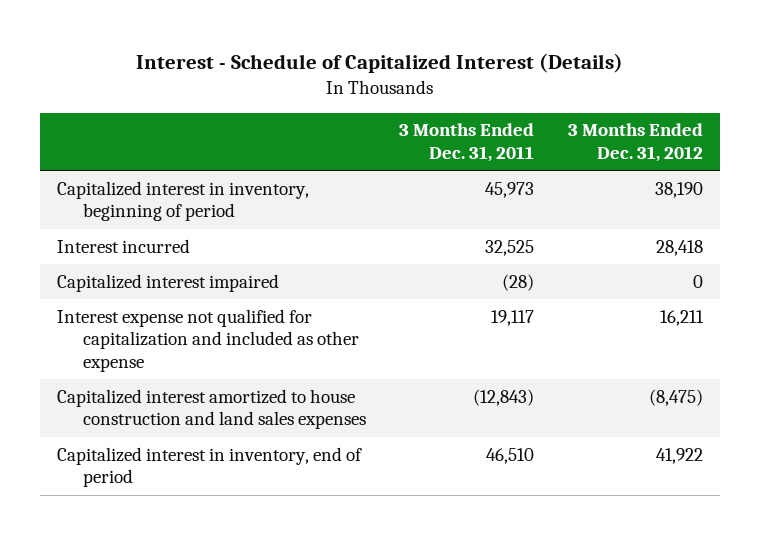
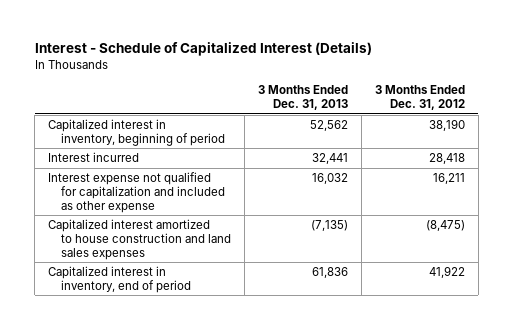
- | 3 Months Ended Dec. 31, 2011 | 3 Months Ended Dec. 31, 2012
+ | 3 Months Ended Dec. 31, 2013 | 3 Months Ended Dec. 31, 2012
- Capitalized interest impaired | (28) | 0

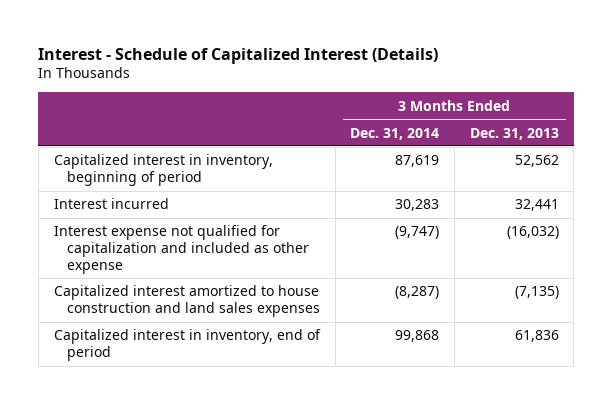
- | 3 Months Ended Dec. 31, 2013 | 3 Months Ended Dec. 31, 2012
+ | 3 Months Ended Dec. 31, 2014 | 3 Months Ended Dec. 31, 2013
- Interest expense not qualified for capitalization and included as other expense | 16,032 | 16,211
+ Interest expense not qualified for capitalization and included as other expense | (9,747) | (16,032)

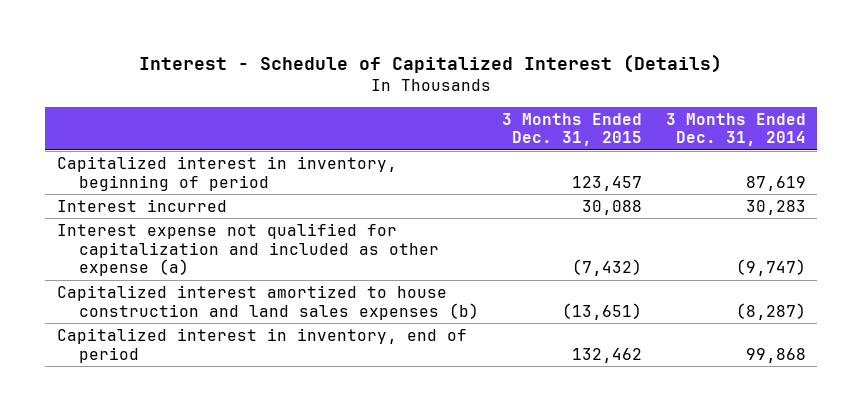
- | 3 Months Ended Dec. 31, 2014 | 3 Months Ended Dec. 31, 2013
+ | 3 Months Ended Dec. 31, 2015 | 3 Months Ended Dec. 31, 2014
- Interest expense not qualified for capitalization and included as other expense | (9,747) | (16,032)
- Capitalized interest amortized to house construction and land sales expenses | (8,287) | (7,135)
+ Interest expense not qualified for capitalization and included as other expense (a) | (7,432) | (9,747)
+ Capitalized interest amortized to house construction and land sales expenses (b) | (13,651) | (8,287)

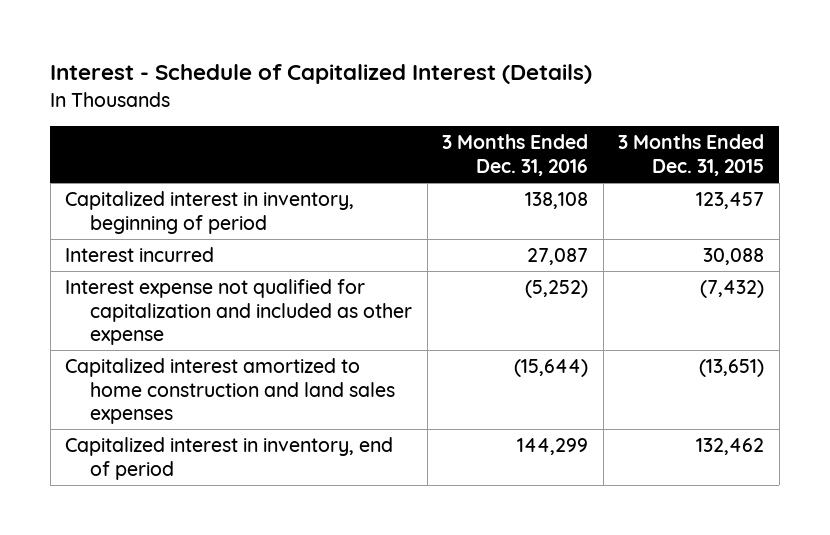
- | 3 Months Ended Dec. 31, 2015 | 3 Months Ended Dec. 31, 2014
+ | 3 Months Ended Dec. 31, 2016 | 3 Months Ended Dec. 31, 2015
- Interest expense not qualified for capitalization and included as other expense (a) | (7,432) | (9,747)
- Capitalized interest amortized to house construction and land sales expenses (b) | (13,651) | (8,287)
+ Interest expense not qualified for capitalization and included as other expense | (5,252) | (7,432)
+ Capitalized interest amortized to home construction and land sales expenses | (15,644) | (13,651)

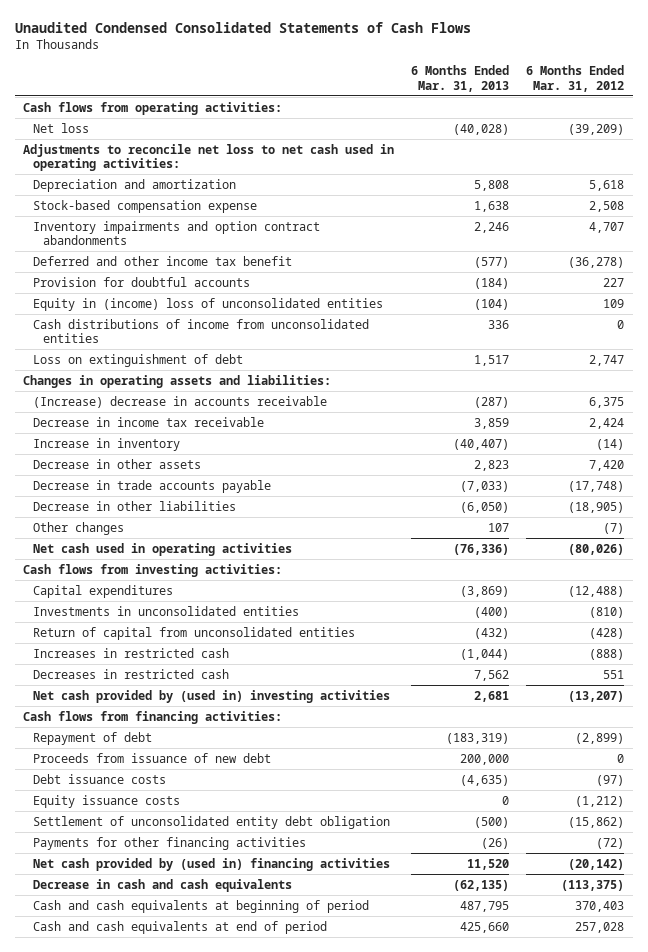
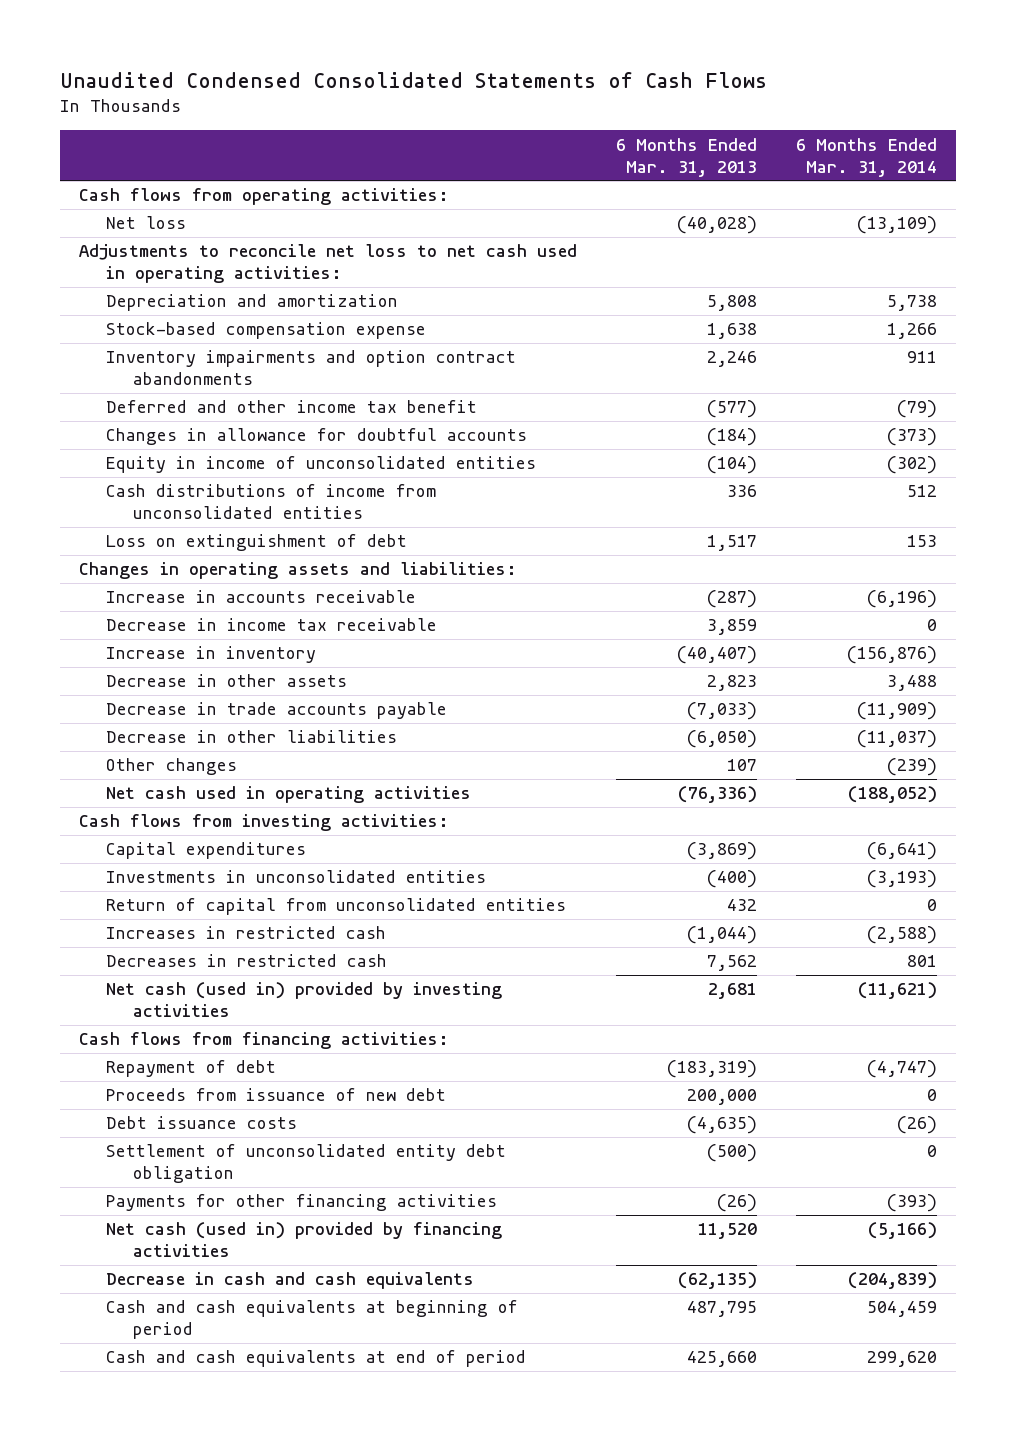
- | 6 Months Ended Mar. 31, 2013 | 6 Months Ended Mar. 31, 2012
+ | 6 Months Ended Mar. 31, 2013 | 6 Months Ended Mar. 31, 2014
- Provision for doubtful accounts | (184) | 227
- Equity in (income) loss of unconsolidated entities | (104) | 109
+ Changes in allowance for doubtful accounts | (184) | (373)
+ Equity in income of unconsolidated entities | (104) | (302)
- (Increase) decrease in accounts receivable | (287) | 6,375
+ Increase in accounts receivable | (287) | (6,196)
- Return of capital from unconsolidated entities | (432) | (428)
+ Return of capital from unconsolidated entities | 432 | 0
- Net cash provided by (used in) investing activities | 2,681 | (13,207)
+ Net cash (used in) provided by investing activities | 2,681 | (11,621)
- Equity issuance costs | 0 | (1,212)
- Net cash provided by (used in) financing activities | 11,520 | (20,142)
+ Net cash (used in) provided by financing activities | 11,520 | (5,166)

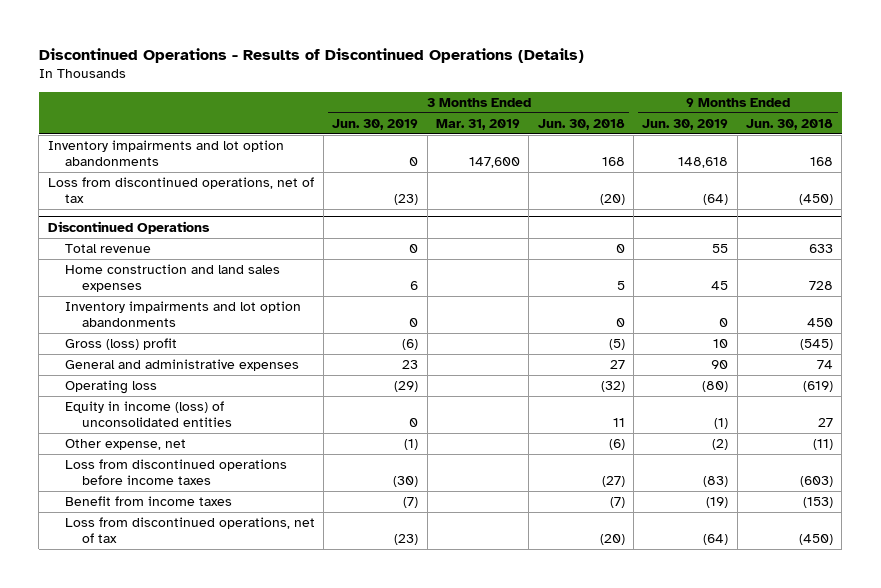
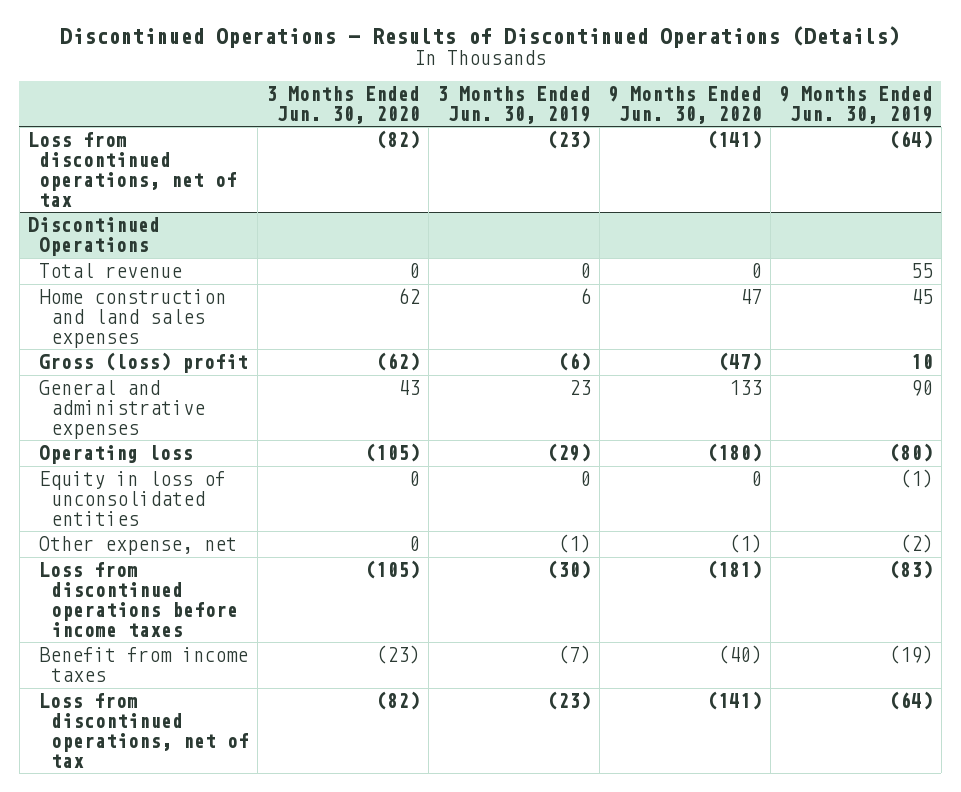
- | 3 Months Ended Jun. 30, 2019 | 3 Months Ended Mar. 31, 2019 | 3 Months Ended Jun. 30, 2018 | 9 Months Ended Jun. 30, 2019 | 9 Months Ended Jun. 30, 2018
+ | 3 Months Ended Jun. 30, 2020 | 3 Months Ended Jun. 30, 2019 | 9 Months Ended Jun. 30, 2020 | 9 Months Ended Jun. 30, 2019
- Inventory impairments and lot option abandonments | 0 | 147,600 | 168 | 148,618 | 168
@ Discontinued Operations
- Inventory impairments and lot option abandonments | 0 | | 0 | 0 | 450
- Equity in income (loss) of unconsolidated entities | 0 | | 11 | (1) | 27
+ Equity in loss of unconsolidated entities | 0 | 0 | 0 | (1)

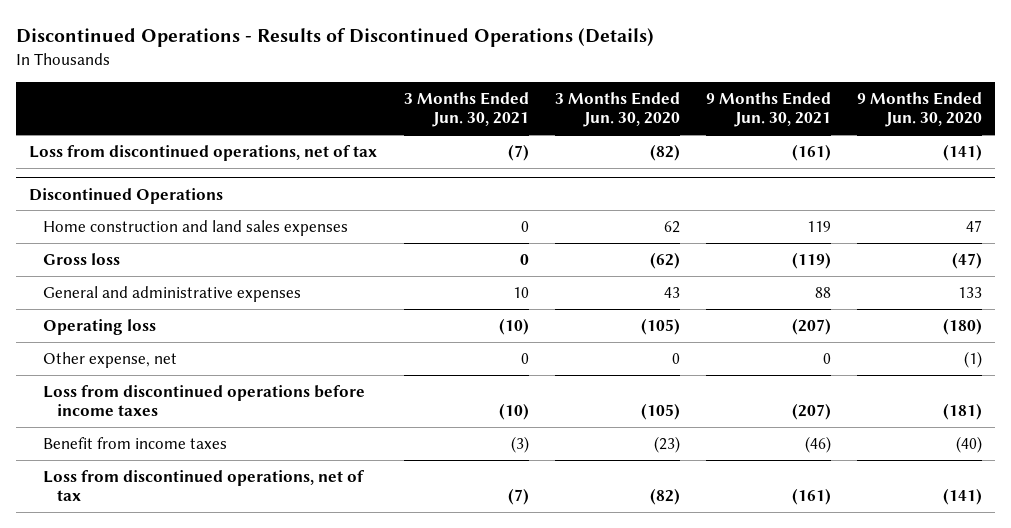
- | 3 Months Ended Jun. 30, 2020 | 3 Months Ended Jun. 30, 2019 | 9 Months Ended Jun. 30, 2020 | 9 Months Ended Jun. 30, 2019
+ | 3 Months Ended Jun. 30, 2021 | 3 Months Ended Jun. 30, 2020 | 9 Months Ended Jun. 30, 2021 | 9 Months Ended Jun. 30, 2020
@ Discontinued Operations
- Total revenue | 0 | 0 | 0 | 55
- Gross (loss) profit | (62) | (6) | (47) | 10
+ Gross loss | 0 | (62) | (119) | (47)
- Equity in loss of unconsolidated entities | 0 | 0 | 0 | (1)

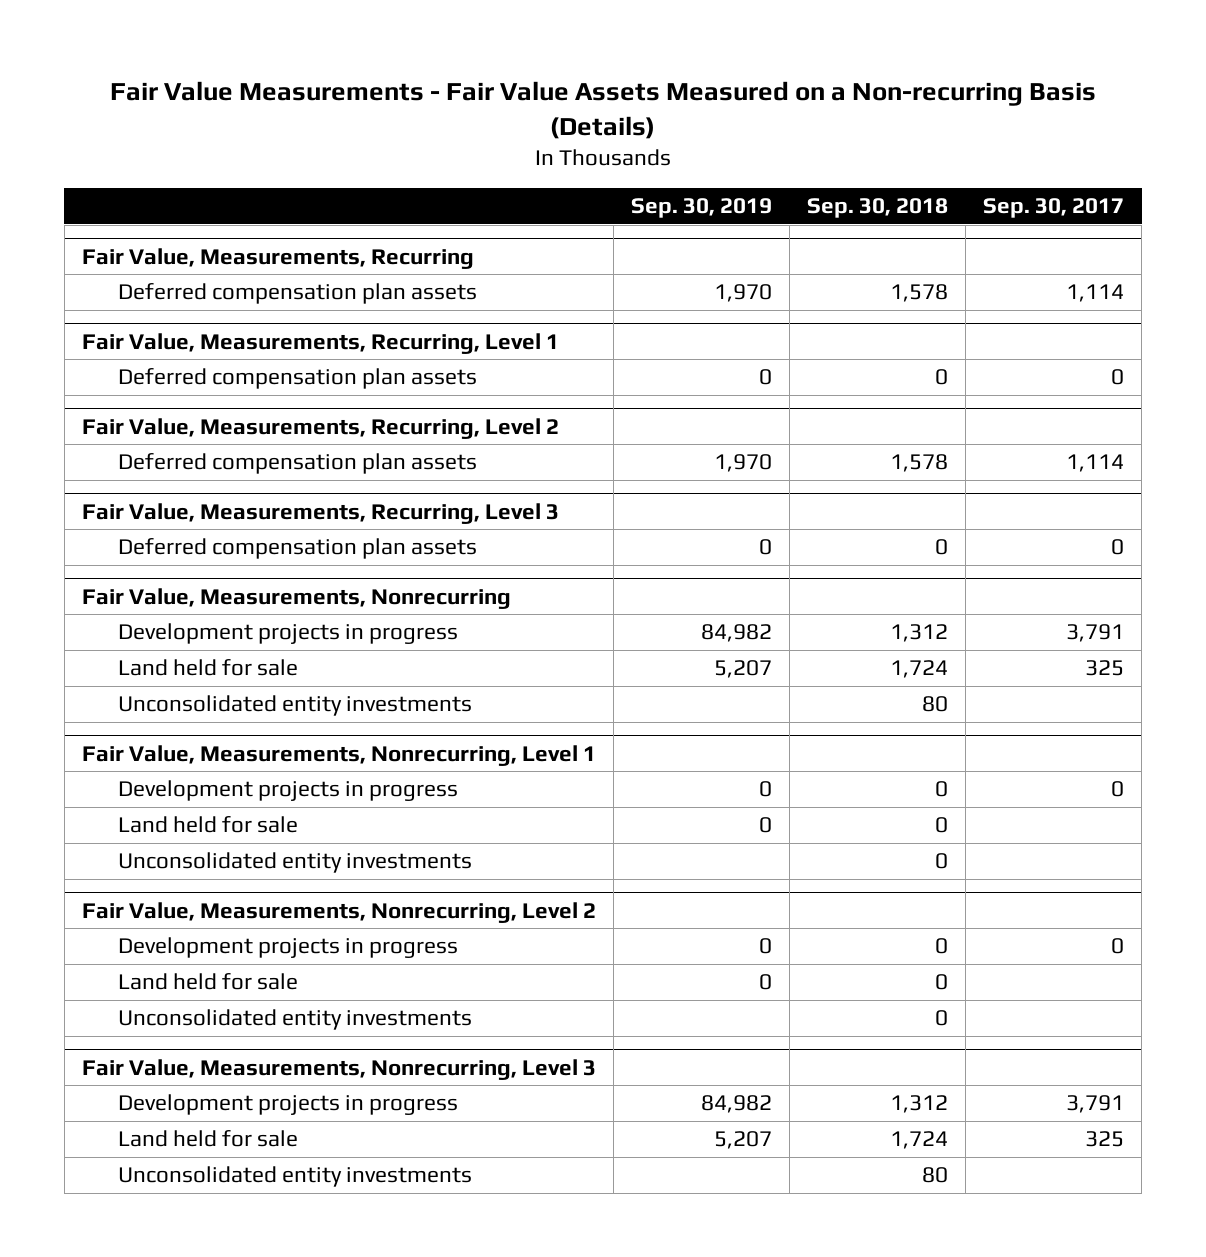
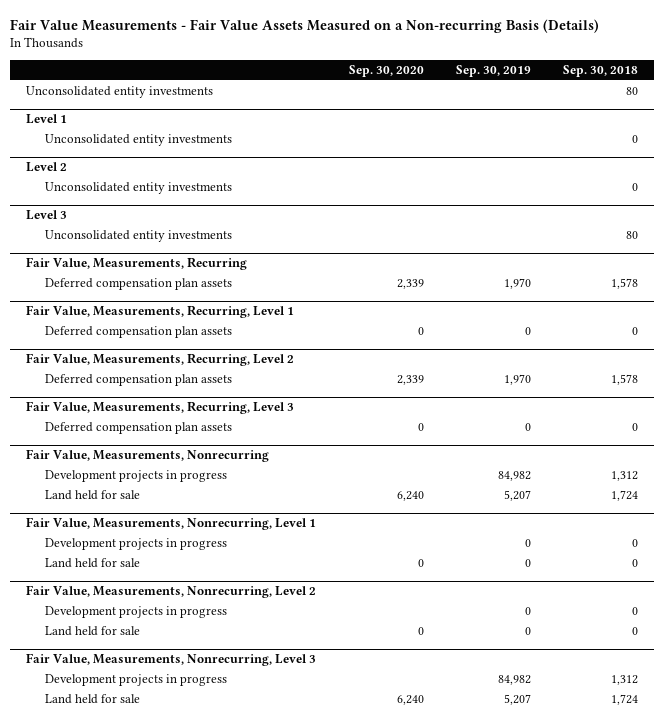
- | Sep. 30, 2019 | Sep. 30, 2018 | Sep. 30, 2017
+ | Sep. 30, 2020 | Sep. 30, 2019 | Sep. 30, 2018
+ Unconsolidated entity investments | | | 80
+ Level 1
+ Unconsolidated entity investments | | | 0
+ Level 2
+ Unconsolidated entity investments | | | 0
+ Level 3
+ Unconsolidated entity investments | | | 80
@ Fair Value, Measurements, Nonrecurring
- Unconsolidated entity investments | | 80 |
@ Fair Value, Measurements, Nonrecurring, Level 1
- Unconsolidated entity investments | | 0 |
@ Fair Value, Measurements, Nonrecurring, Level 2
- Unconsolidated entity investments | | 0 |
@ Fair Value, Measurements, Nonrecurring, Level 3
- Unconsolidated entity investments | | 80 |

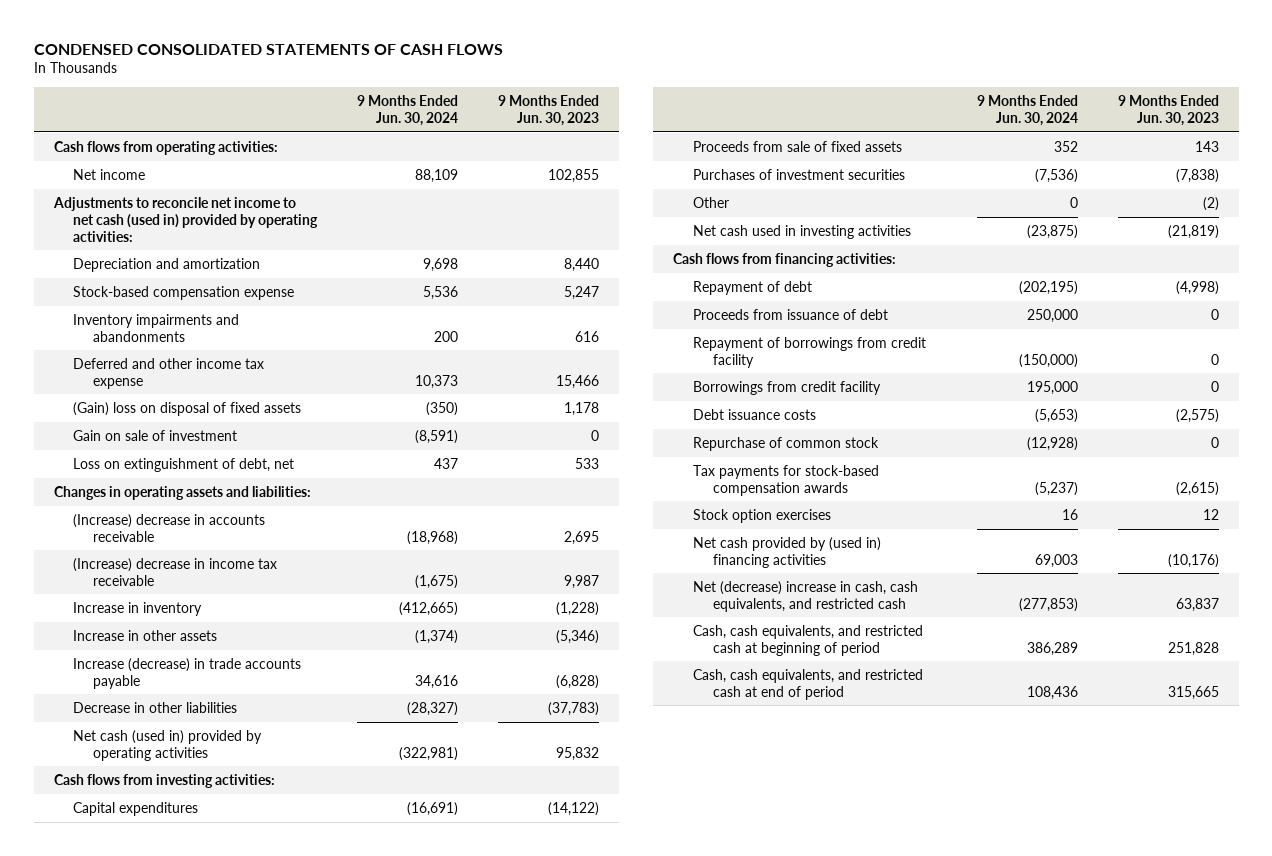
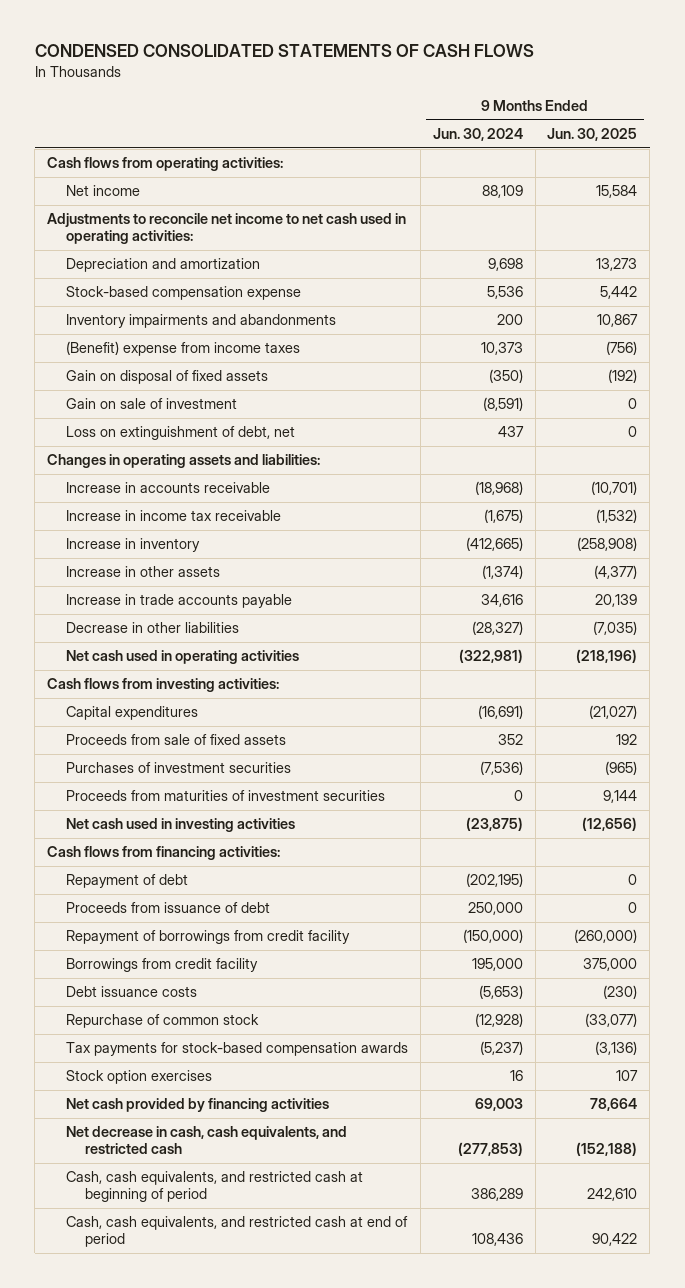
- | 9 Months Ended Jun. 30, 2024 | 9 Months Ended Jun. 30, 2023
+ | 9 Months Ended Jun. 30, 2024 | 9 Months Ended Jun. 30, 2025
- Adjustments to reconcile net income to net cash (used in) provided by operating activities:
+ Adjustments to reconcile net income to net cash used in operating activities:
- Deferred and other income tax expense | 10,373 | 15,466
- (Gain) loss on disposal of fixed assets | (350) | 1,178
+ (Benefit) expense from income taxes | 10,373 | (756)
+ Gain on disposal of fixed assets | (350) | (192)
- (Increase) decrease in accounts receivable | (18,968) | 2,695
- (Increase) decrease in income tax receivable | (1,675) | 9,987
+ Increase in accounts receivable | (18,968) | (10,701)
+ Increase in income tax receivable | (1,675) | (1,532)
- Increase (decrease) in trade accounts payable | 34,616 | (6,828)
+ Increase in trade accounts payable | 34,616 | 20,139
- Net cash (used in) provided by operating activities | (322,981) | 95,832
+ Net cash used in operating activities | (322,981) | (218,196)
- Other | 0 | (2)
+ Proceeds from maturities of investment securities | 0 | 9,144
- Net cash provided by (used in) financing activities | 69,003 | (10,176)
- Net (decrease) increase in cash, cash equivalents, and restricted cash | (277,853) | 63,837
+ Net cash provided by financing activities | 69,003 | 78,664
+ Net decrease in cash, cash equivalents, and restricted cash | (277,853) | (152,188)

